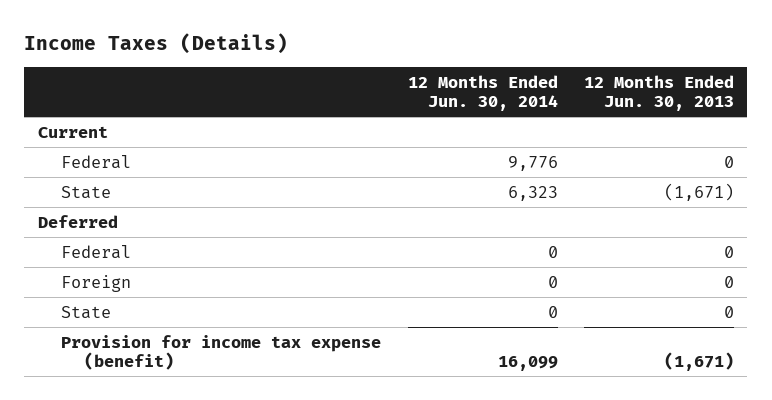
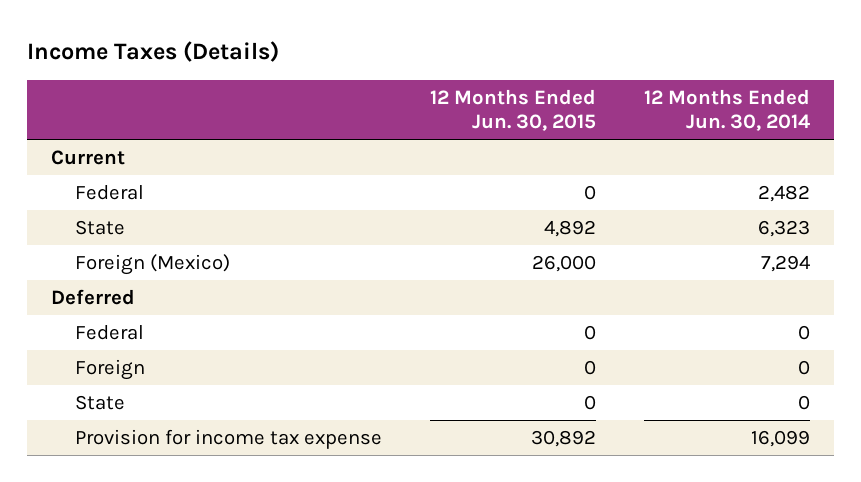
- | 12 Months Ended Jun. 30, 2014 | 12 Months Ended Jun. 30, 2013
+ | 12 Months Ended Jun. 30, 2015 | 12 Months Ended Jun. 30, 2014
- Federal | 9,776 | 0
+ Federal | 0 | 2,482
+ Foreign (Mexico) | 26,000 | 7,294
- Provision for income tax expense (benefit) | 16,099 | (1,671)
+ Provision for income tax expense | 30,892 | 16,099

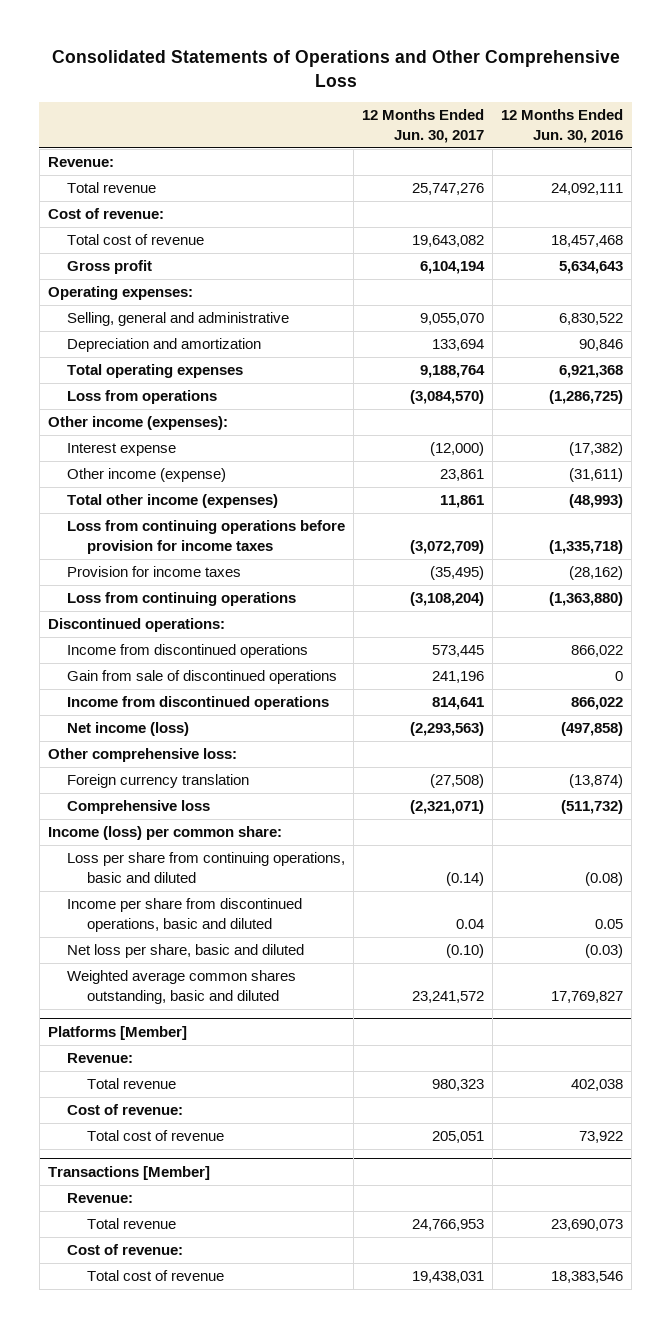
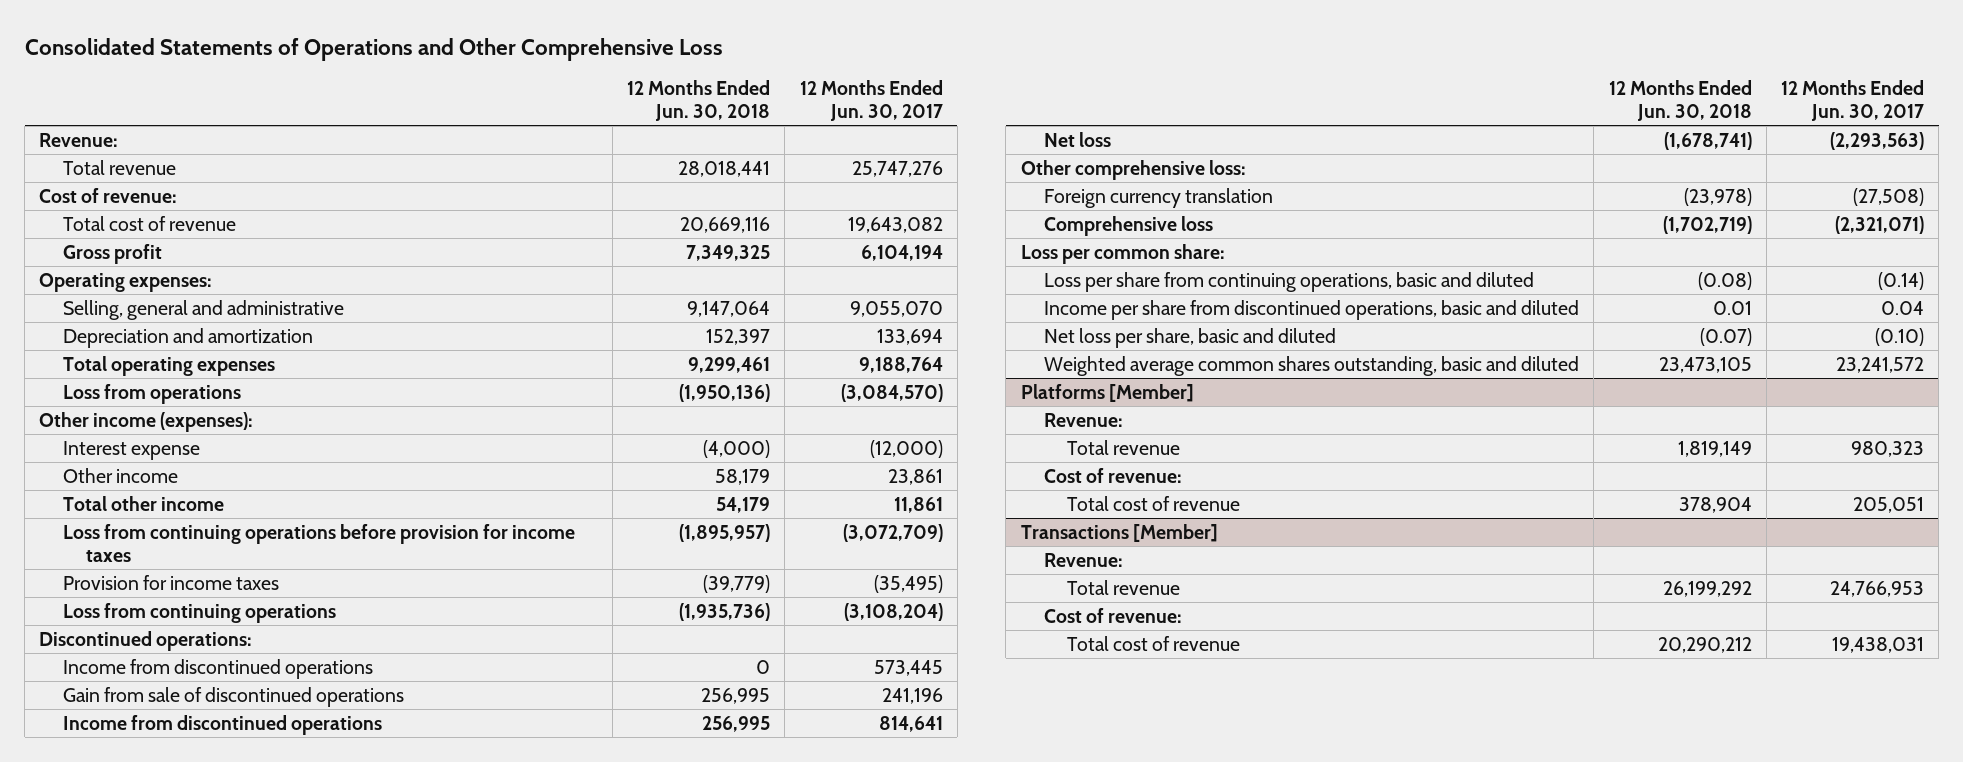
- | 12 Months Ended Jun. 30, 2017 | 12 Months Ended Jun. 30, 2016
+ | 12 Months Ended Jun. 30, 2018 | 12 Months Ended Jun. 30, 2017
- Other income (expense) | 23,861 | (31,611)
- Total other income (expenses) | 11,861 | (48,993)
+ Other income | 58,179 | 23,861
+ Total other income | 54,179 | 11,861
- Net income (loss) | (2,293,563) | (497,858)
+ Net loss | (1,678,741) | (2,293,563)
- Income (loss) per common share:
+ Loss per common share:

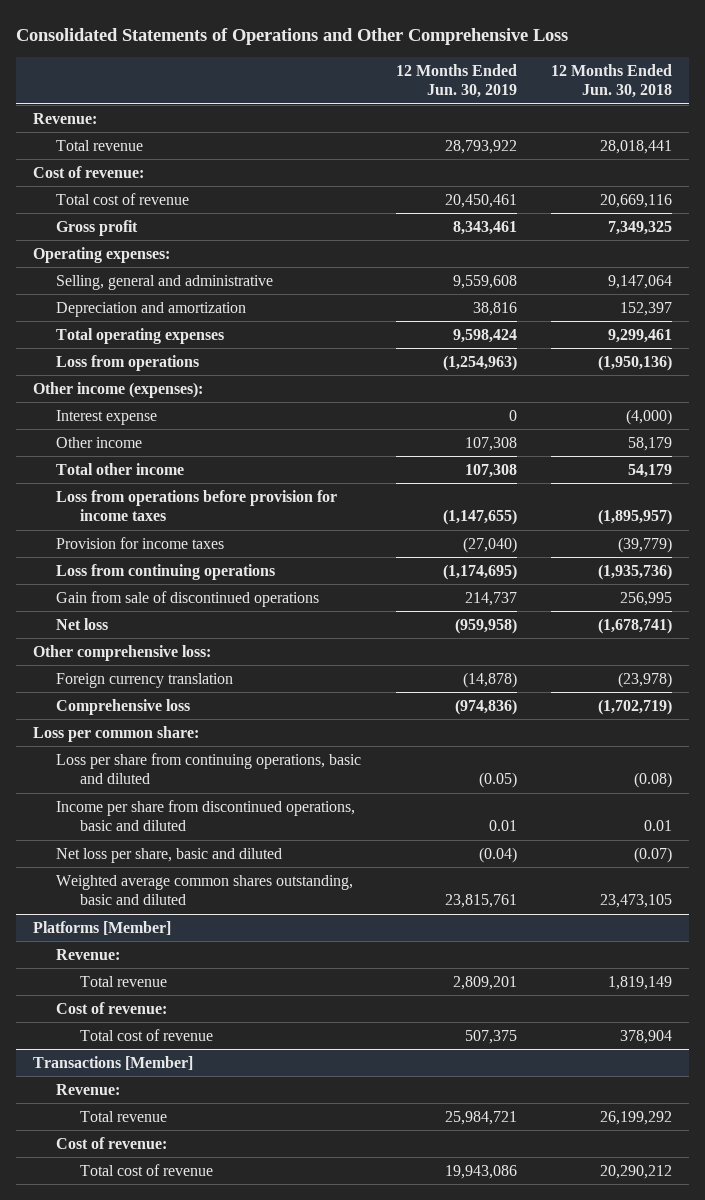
- | 12 Months Ended Jun. 30, 2018 | 12 Months Ended Jun. 30, 2017
+ | 12 Months Ended Jun. 30, 2019 | 12 Months Ended Jun. 30, 2018
- Loss from continuing operations before provision for income taxes | (1,895,957) | (3,072,709)
+ Loss from operations before provision for income taxes | (1,147,655) | (1,895,957)
- Discontinued operations:
- Income from discontinued operations | 0 | 573,445
- Income from discontinued operations | 256,995 | 814,641

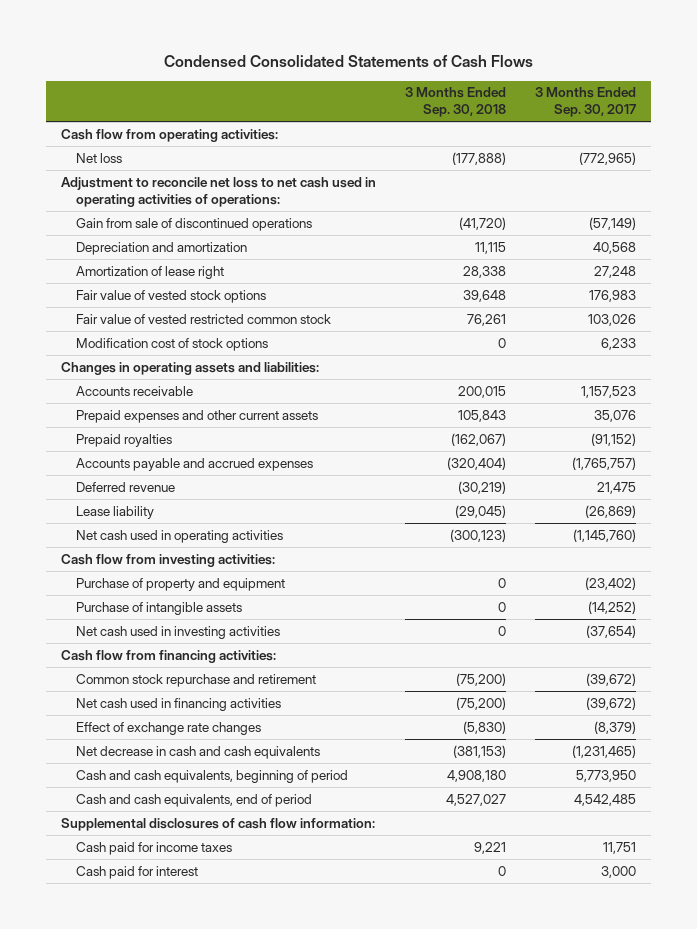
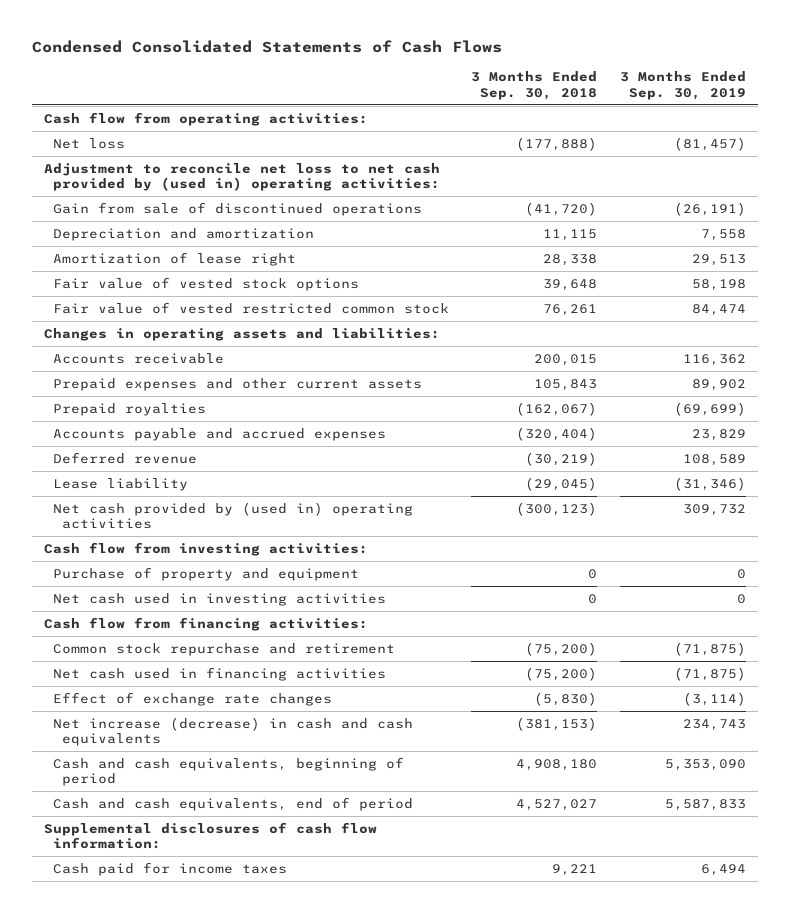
- | 3 Months Ended Sep. 30, 2018 | 3 Months Ended Sep. 30, 2017
+ | 3 Months Ended Sep. 30, 2018 | 3 Months Ended Sep. 30, 2019
- Adjustment to reconcile net loss to net cash used in operating activities of operations:
+ Adjustment to reconcile net loss to net cash provided by (used in) operating activities:
- Modification cost of stock options | 0 | 6,233
- Net cash used in operating activities | (300,123) | (1,145,760)
+ Net cash provided by (used in) operating activities | (300,123) | 309,732
- Purchase of intangible assets | 0 | (14,252)
- Net decrease in cash and cash equivalents | (381,153) | (1,231,465)
+ Net increase (decrease) in cash and cash equivalents | (381,153) | 234,743
- Cash paid for interest | 0 | 3,000

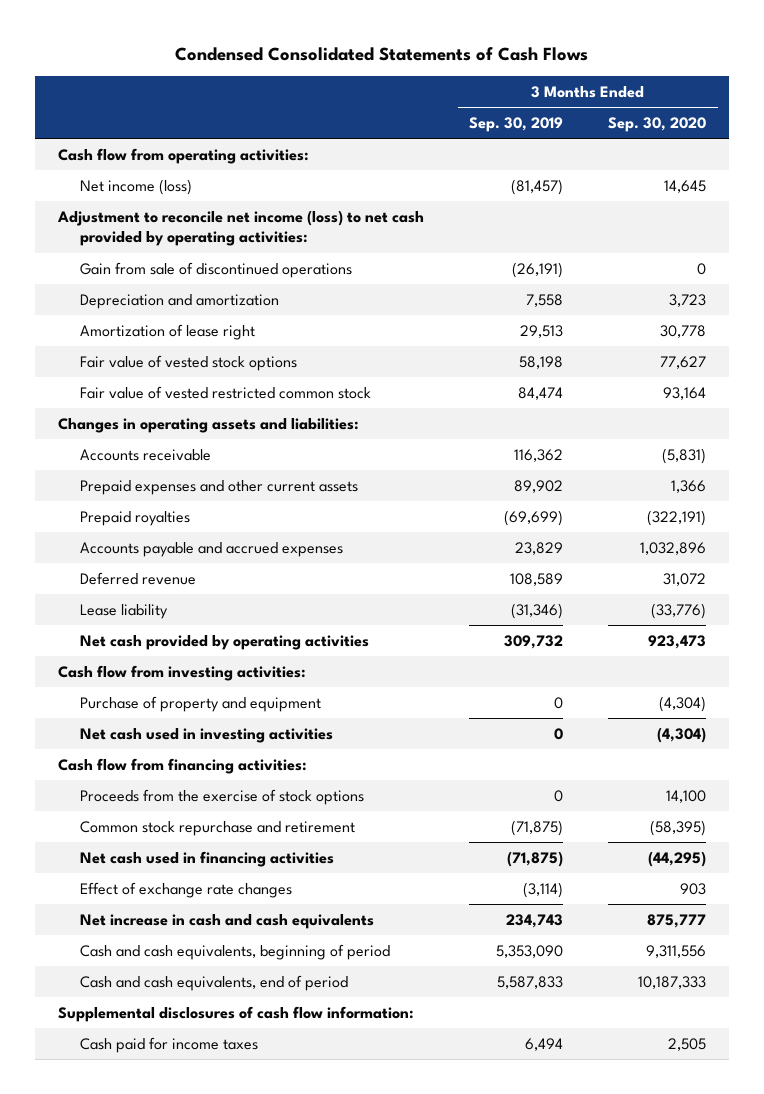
- | 3 Months Ended Sep. 30, 2018 | 3 Months Ended Sep. 30, 2019
+ | 3 Months Ended Sep. 30, 2019 | 3 Months Ended Sep. 30, 2020
- Net loss | (177,888) | (81,457)
- Adjustment to reconcile net loss to net cash provided by (used in) operating activities:
+ Net income (loss) | (81,457) | 14,645
+ Adjustment to reconcile net income (loss) to net cash provided by operating activities:
- Net cash provided by (used in) operating activities | (300,123) | 309,732
+ Net cash provided by operating activities | 309,732 | 923,473
+ Proceeds from the exercise of stock options | 0 | 14,100
- Net increase (decrease) in cash and cash equivalents | (381,153) | 234,743
+ Net increase in cash and cash equivalents | 234,743 | 875,777

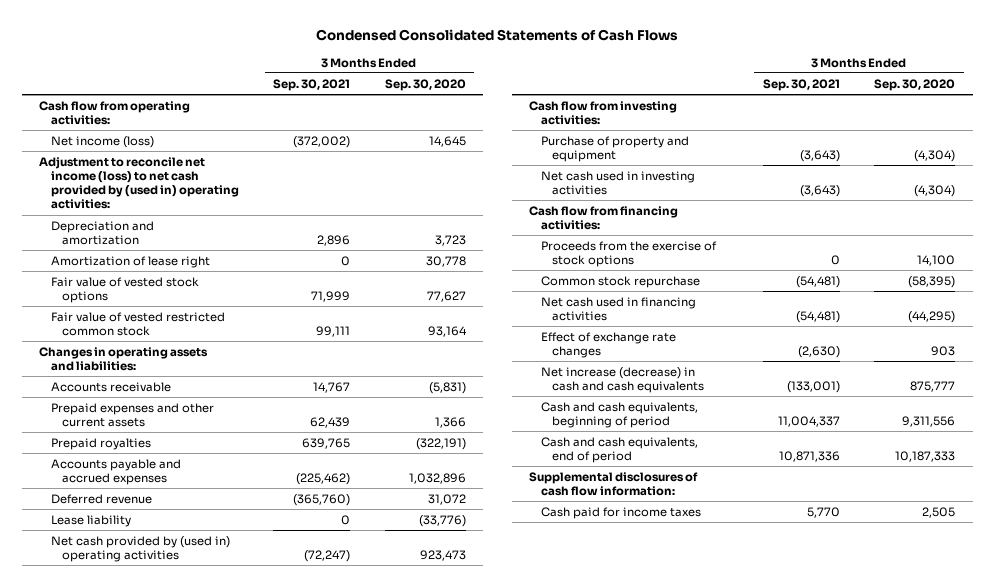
- | 3 Months Ended Sep. 30, 2019 | 3 Months Ended Sep. 30, 2020
+ | 3 Months Ended Sep. 30, 2021 | 3 Months Ended Sep. 30, 2020
- Adjustment to reconcile net income (loss) to net cash provided by operating activities:
- Gain from sale of discontinued operations | (26,191) | 0
+ Adjustment to reconcile net income (loss) to net cash provided by (used in) operating activities:
- Net cash provided by operating activities | 309,732 | 923,473
+ Net cash provided by (used in) operating activities | (72,247) | 923,473
- Common stock repurchase and retirement | (71,875) | (58,395)
+ Common stock repurchase | (54,481) | (58,395)
- Net increase in cash and cash equivalents | 234,743 | 875,777
+ Net increase (decrease) in cash and cash equivalents | (133,001) | 875,777

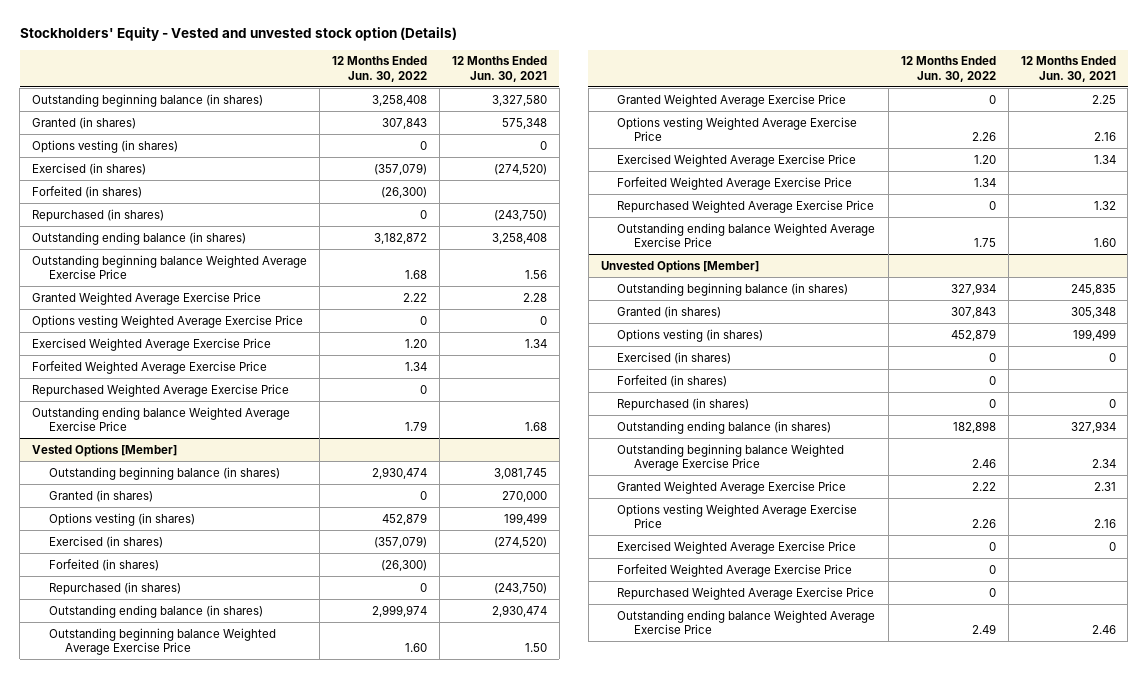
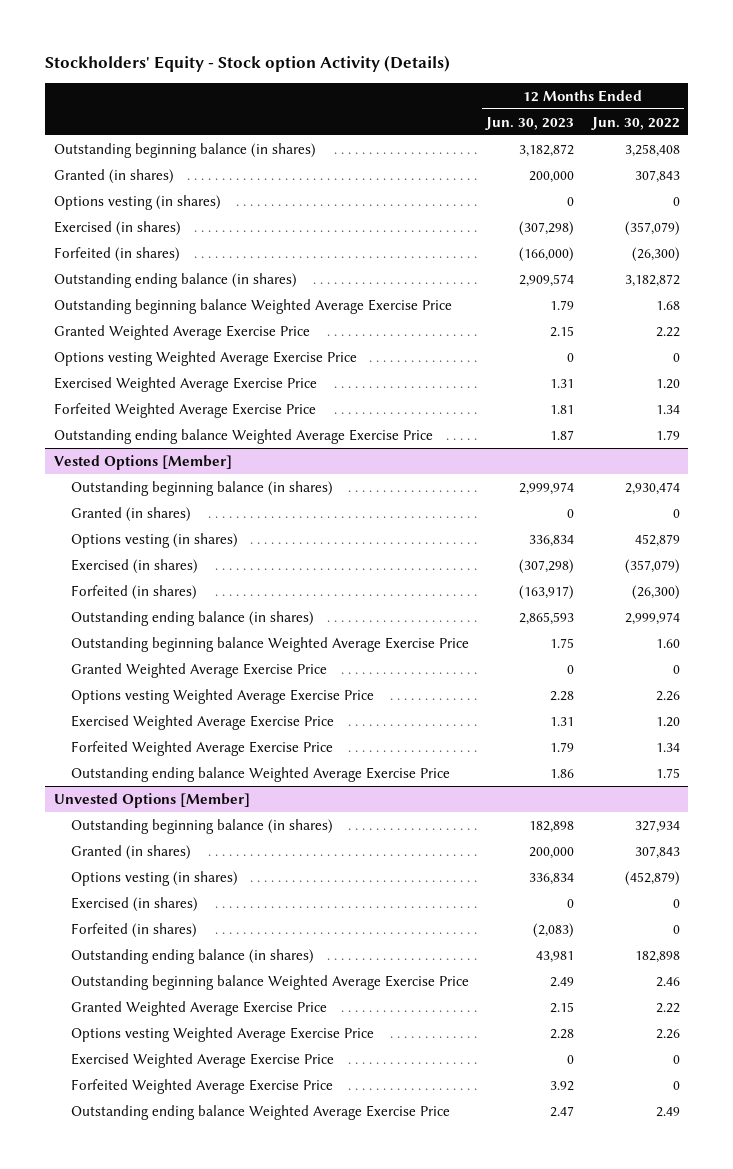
- Stockholders' Equity - Vested and unvested stock option (Details)
+ Stockholders' Equity - Stock option Activity (Details)
- | 12 Months Ended Jun. 30, 2022 | 12 Months Ended Jun. 30, 2021
+ | 12 Months Ended Jun. 30, 2023 | 12 Months Ended Jun. 30, 2022
- Repurchased (in shares) | 0 | (243,750)
- Repurchased Weighted Average Exercise Price | 0 |
@ Vested Options [Member]
- Repurchased (in shares) | 0 | (243,750)
- Repurchased Weighted Average Exercise Price | 0 | 1.32
@ Unvested Options [Member]
- Options vesting (in shares) | 452,879 | 199,499
+ Options vesting (in shares) | 336,834 | (452,879)
- Repurchased (in shares) | 0 | 0
- Repurchased Weighted Average Exercise Price | 0 |

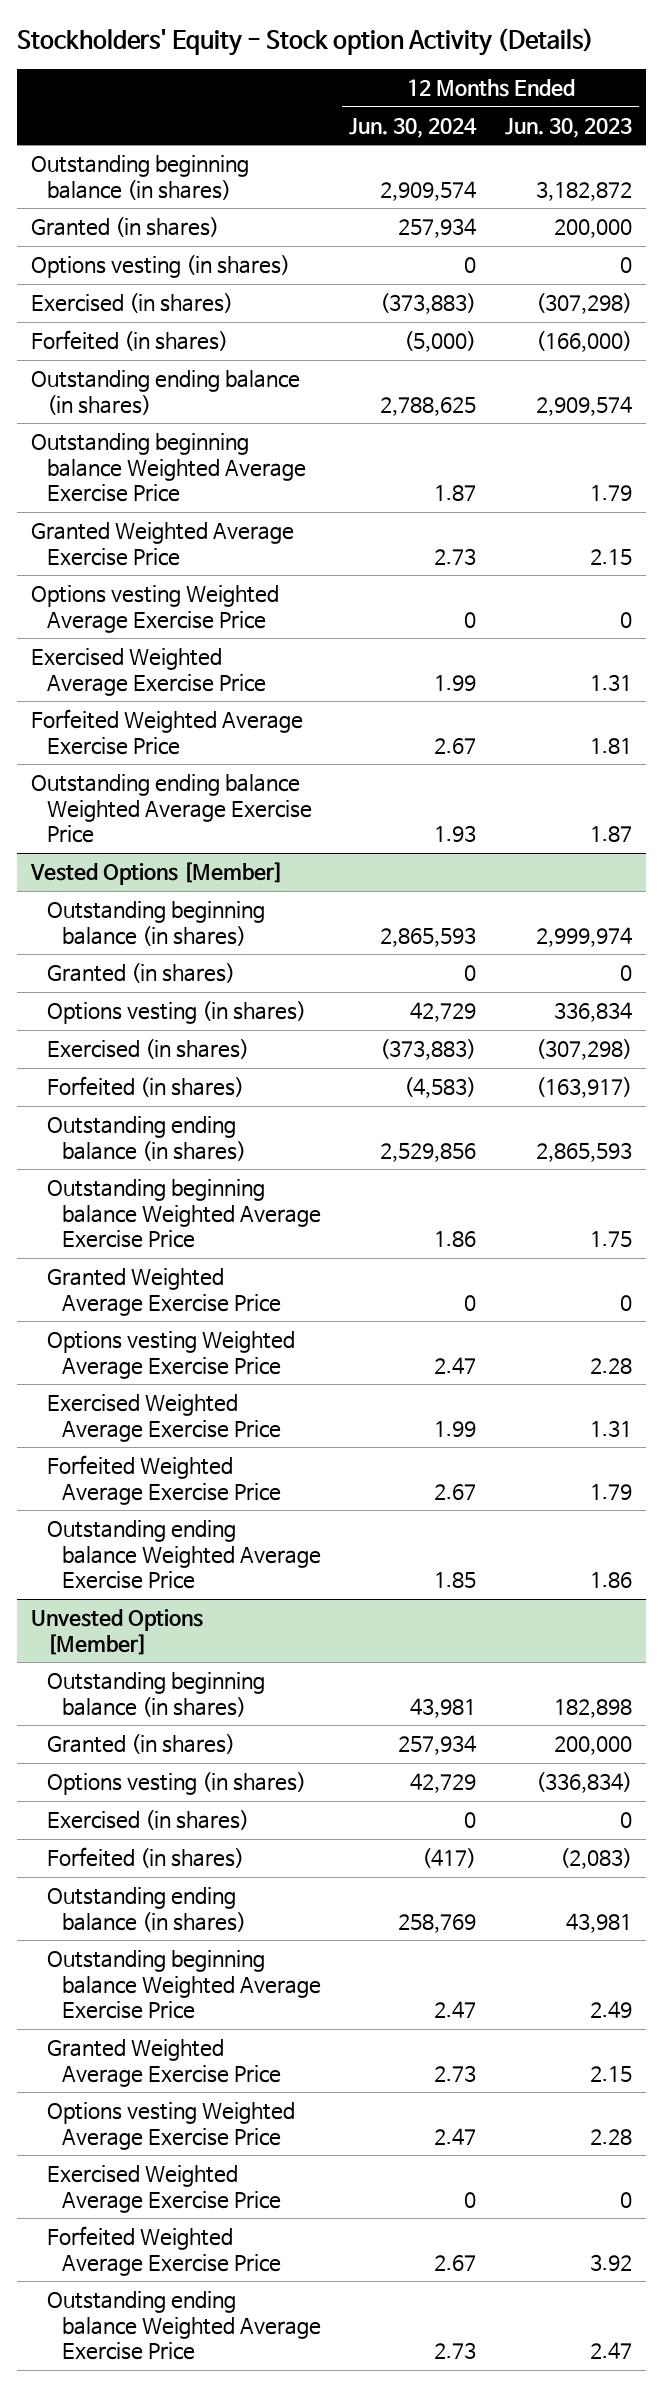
- | 12 Months Ended Jun. 30, 2023 | 12 Months Ended Jun. 30, 2022
+ | 12 Months Ended Jun. 30, 2024 | 12 Months Ended Jun. 30, 2023
@ Unvested Options [Member]
- Options vesting (in shares) | 336,834 | (452,879)
+ Options vesting (in shares) | 42,729 | (336,834)

